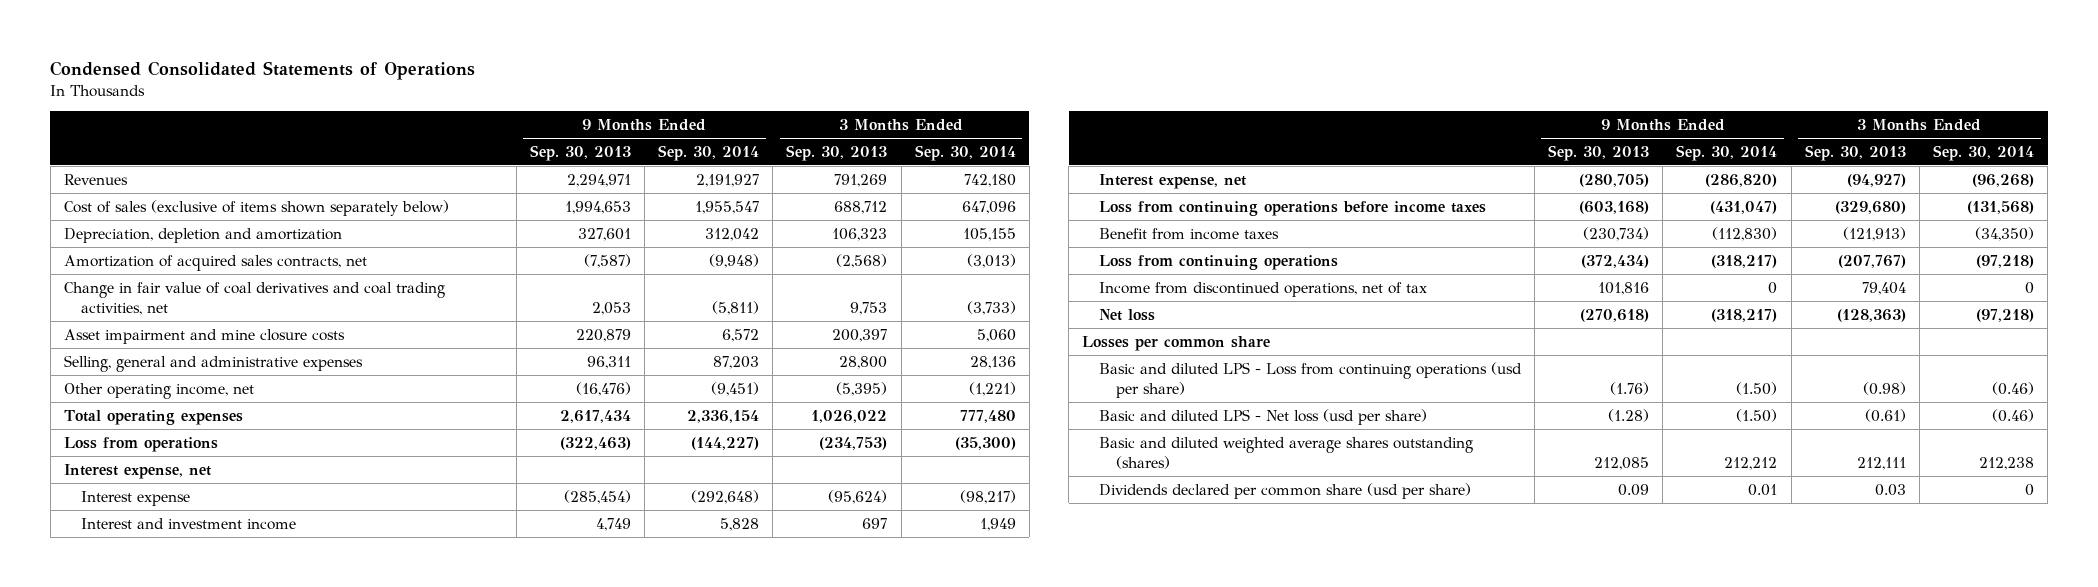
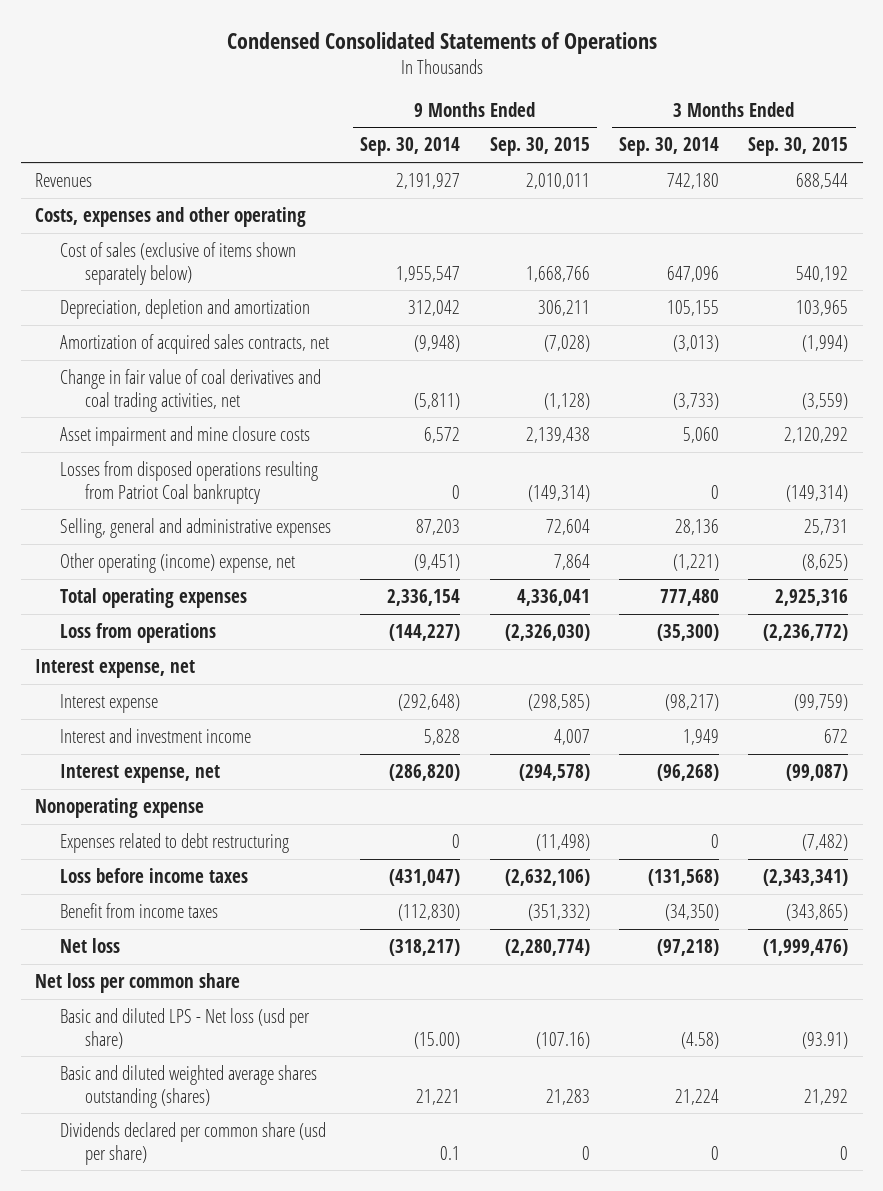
- | 9 Months Ended Sep. 30, 2013 | 9 Months Ended Sep. 30, 2014 | 3 Months Ended Sep. 30, 2013 | 3 Months Ended Sep. 30, 2014
+ | 9 Months Ended Sep. 30, 2014 | 9 Months Ended Sep. 30, 2015 | 3 Months Ended Sep. 30, 2014 | 3 Months Ended Sep. 30, 2015
+ Costs, expenses and other operating
+ Losses from disposed operations resulting from Patriot Coal bankruptcy | 0 | (149,314) | 0 | (149,314)
- Other operating income, net | (16,476) | (9,451) | (5,395) | (1,221)
+ Other operating (income) expense, net | (9,451) | 7,864 | (1,221) | (8,625)
- Loss from continuing operations before income taxes | (603,168) | (431,047) | (329,680) | (131,568)
+ Nonoperating expense
+ Expenses related to debt restructuring | 0 | (11,498) | 0 | (7,482)
+ Loss before income taxes | (431,047) | (2,632,106) | (131,568) | (2,343,341)
- Loss from continuing operations | (372,434) | (318,217) | (207,767) | (97,218)
- Income from discontinued operations, net of tax | 101,816 | 0 | 79,404 | 0
- Losses per common share
- Basic and diluted LPS - Loss from continuing operations (usd per share) | (1.76) | (1.50) | (0.98) | (0.46)
- Basic and diluted LPS - Net loss (usd per share) | (1.28) | (1.50) | (0.61) | (0.46)
- Basic and diluted weighted average shares outstanding (shares) | 212,085 | 212,212 | 212,111 | 212,238
- Dividends declared per common share (usd per share) | 0.09 | 0.01 | 0.03 | 0
+ Net loss per common share
+ Basic and diluted LPS - Net loss (usd per share) | (15.00) | (107.16) | (4.58) | (93.91)
+ Basic and diluted weighted average shares outstanding (shares) | 21,221 | 21,283 | 21,224 | 21,292
+ Dividends declared per common share (usd per share) | 0.1 | 0 | 0 | 0

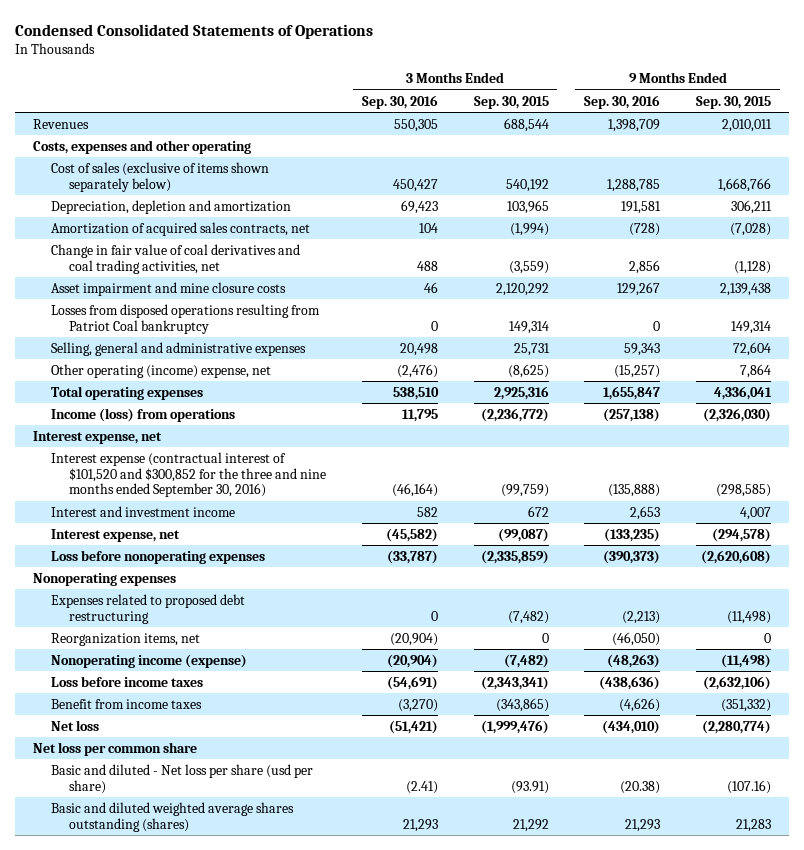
- | 9 Months Ended Sep. 30, 2014 | 9 Months Ended Sep. 30, 2015 | 3 Months Ended Sep. 30, 2014 | 3 Months Ended Sep. 30, 2015
+ | 3 Months Ended Sep. 30, 2016 | 3 Months Ended Sep. 30, 2015 | 9 Months Ended Sep. 30, 2016 | 9 Months Ended Sep. 30, 2015
- Losses from disposed operations resulting from Patriot Coal bankruptcy | 0 | (149,314) | 0 | (149,314)
+ Losses from disposed operations resulting from Patriot Coal bankruptcy | 0 | 149,314 | 0 | 149,314
- Loss from operations | (144,227) | (2,326,030) | (35,300) | (2,236,772)
+ Income (loss) from operations | 11,795 | (2,236,772) | (257,138) | (2,326,030)
- Interest expense | (292,648) | (298,585) | (98,217) | (99,759)
+ Interest expense (contractual interest of $101,520 and $300,852 for the three and nine months ended September 30, 2016) | (46,164) | (99,759) | (135,888) | (298,585)
- Nonoperating expense
- Expenses related to debt restructuring | 0 | (11,498) | 0 | (7,482)
+ Loss before nonoperating expenses | (33,787) | (2,335,859) | (390,373) | (2,620,608)
+ Nonoperating expenses
+ Expenses related to proposed debt restructuring | 0 | (7,482) | (2,213) | (11,498)
+ Reorganization items, net | (20,904) | 0 | (46,050) | 0
+ Nonoperating income (expense) | (20,904) | (7,482) | (48,263) | (11,498)
- Basic and diluted LPS - Net loss (usd per share) | (15.00) | (107.16) | (4.58) | (93.91)
+ Basic and diluted - Net loss per share (usd per share) | (2.41) | (93.91) | (20.38) | (107.16)
- Dividends declared per common share (usd per share) | 0.1 | 0 | 0 | 0

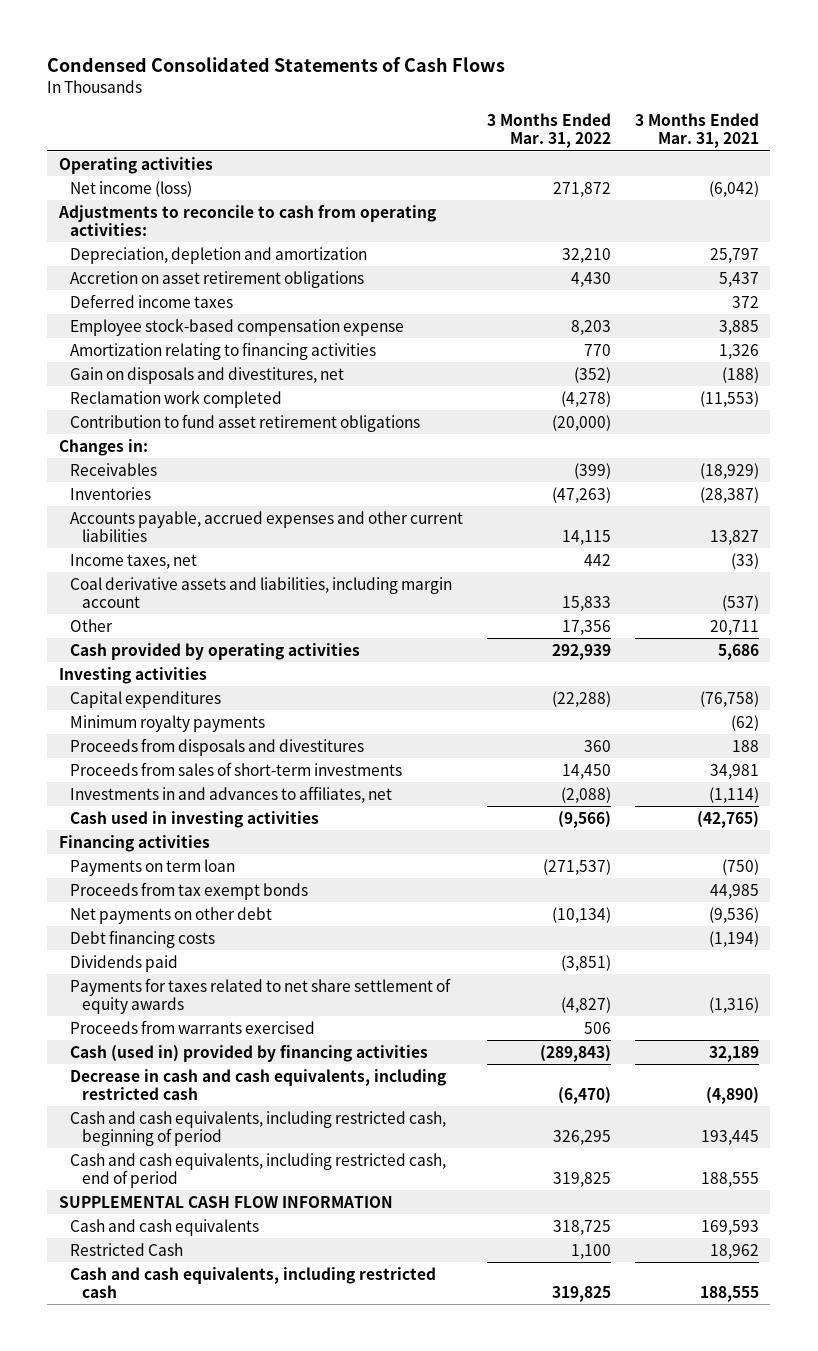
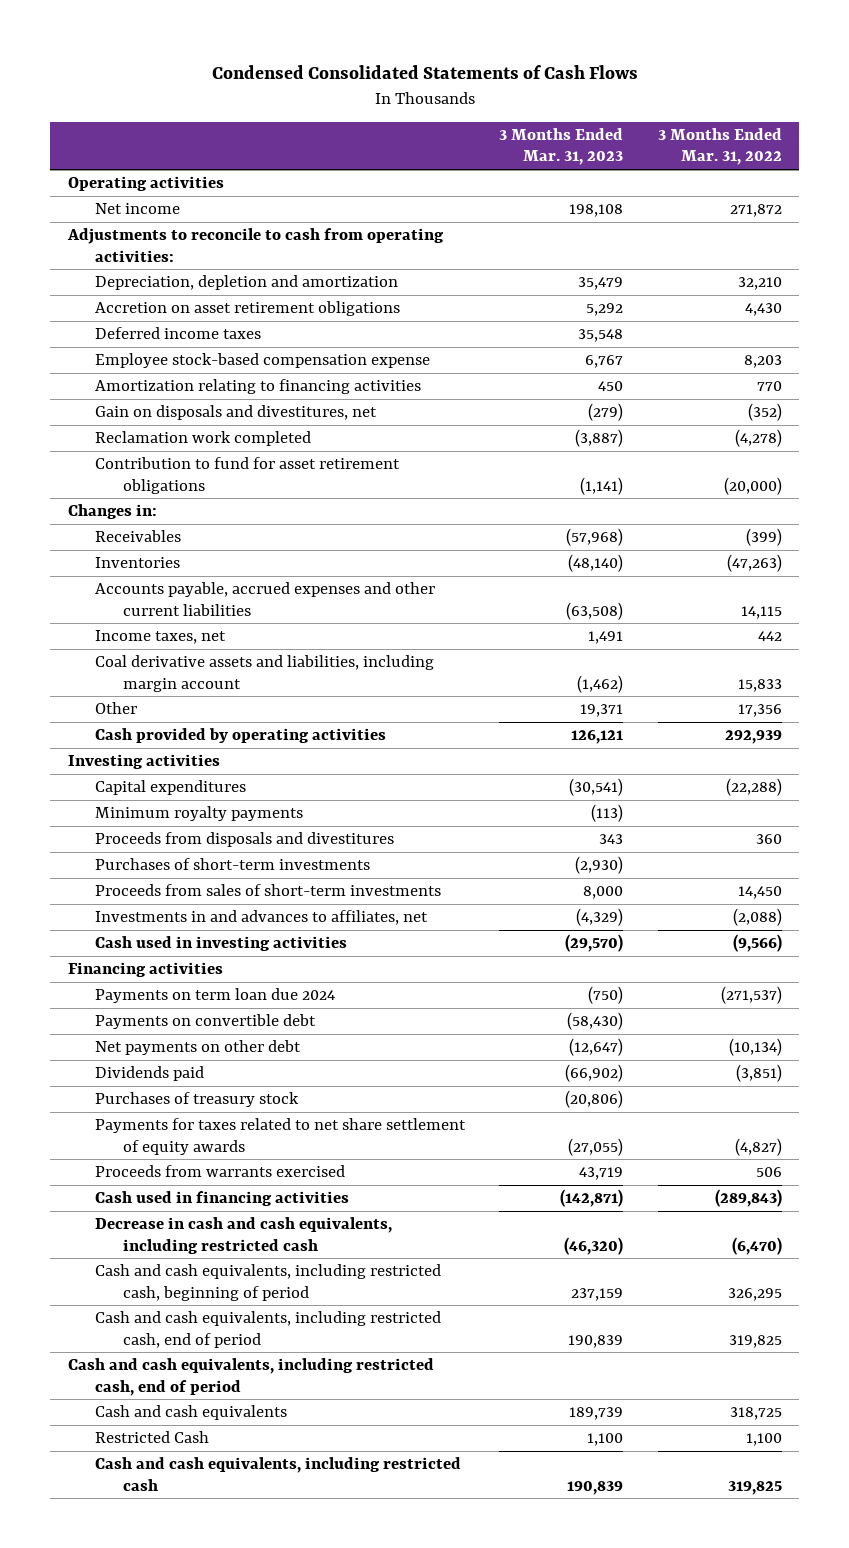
- | 3 Months Ended Mar. 31, 2022 | 3 Months Ended Mar. 31, 2021
+ | 3 Months Ended Mar. 31, 2023 | 3 Months Ended Mar. 31, 2022
- Net income (loss) | 271,872 | (6,042)
+ Net income | 198,108 | 271,872
- Contribution to fund asset retirement obligations | (20,000) |
+ Contribution to fund for asset retirement obligations | (1,141) | (20,000)
+ Purchases of short-term investments | (2,930) |
- Payments on term loan | (271,537) | (750)
- Proceeds from tax exempt bonds | | 44,985
+ Payments on term loan due 2024 | (750) | (271,537)
+ Payments on convertible debt | (58,430) |
- Debt financing costs | | (1,194)
+ Purchases of treasury stock | (20,806) |
- Cash (used in) provided by financing activities | (289,843) | 32,189
+ Cash used in financing activities | (142,871) | (289,843)
- SUPPLEMENTAL CASH FLOW INFORMATION
+ Cash and cash equivalents, including restricted cash, end of period

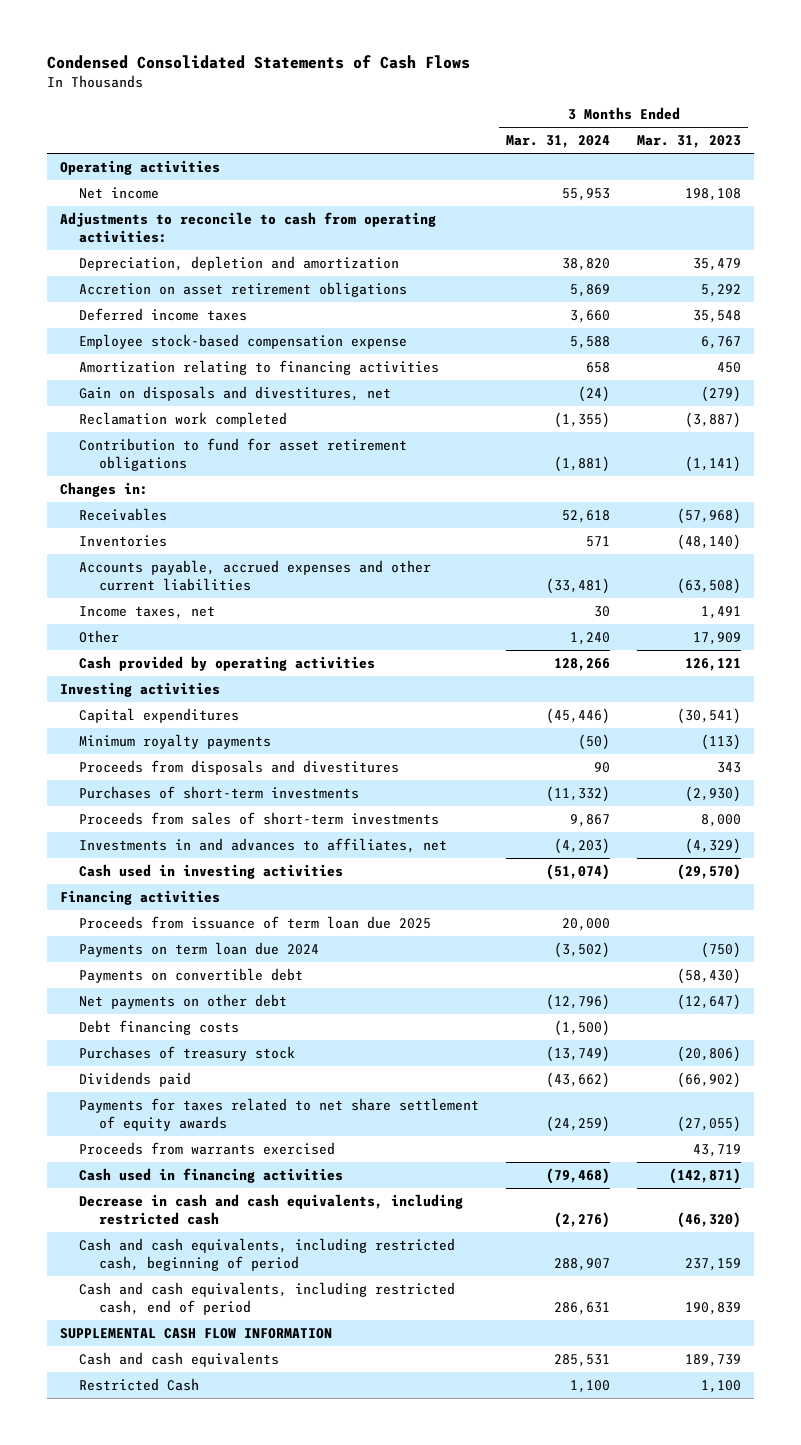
- | 3 Months Ended Mar. 31, 2023 | 3 Months Ended Mar. 31, 2022
+ | 3 Months Ended Mar. 31, 2024 | 3 Months Ended Mar. 31, 2023
- Coal derivative assets and liabilities, including margin account | (1,462) | 15,833
- Other | 19,371 | 17,356
+ Other | 1,240 | 17,909
+ Proceeds from issuance of term loan due 2025 | 20,000 |
+ Debt financing costs | (1,500) |
moved down: Dividends paid | (43,662) | (66,902)
- Cash and cash equivalents, including restricted cash, end of period
+ SUPPLEMENTAL CASH FLOW INFORMATION
- Cash and cash equivalents, including restricted cash | 190,839 | 319,825

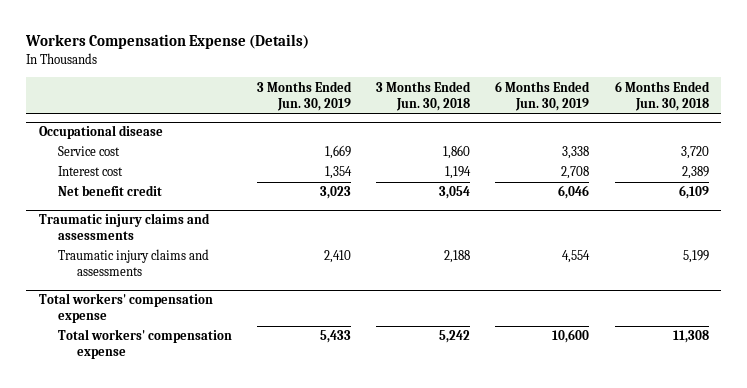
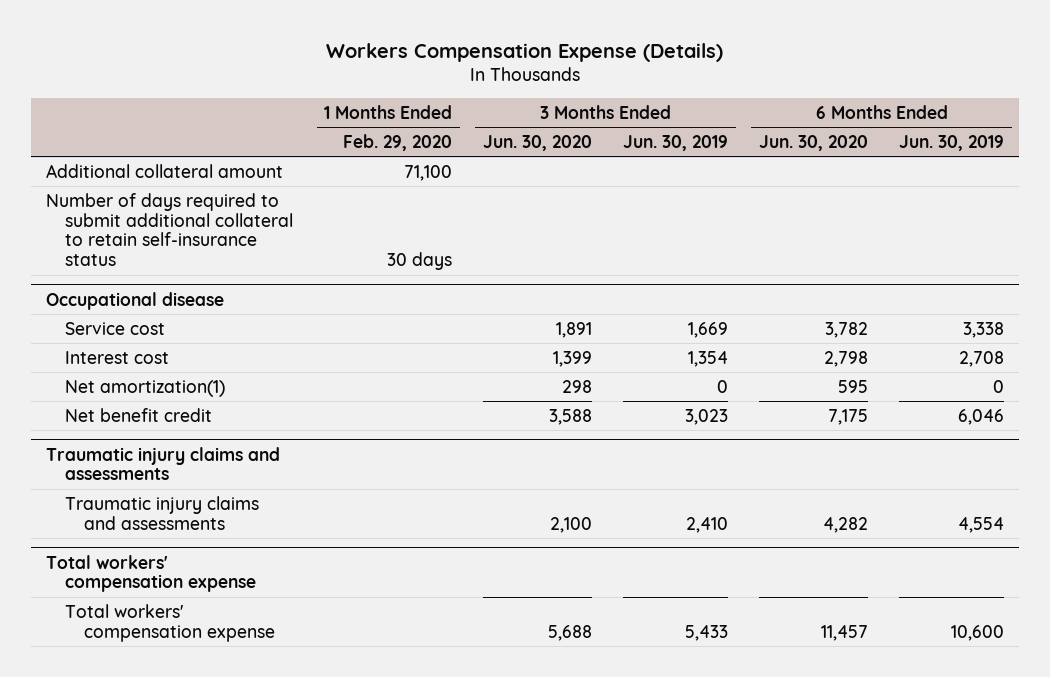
- | 3 Months Ended Jun. 30, 2019 | 3 Months Ended Jun. 30, 2018 | 6 Months Ended Jun. 30, 2019 | 6 Months Ended Jun. 30, 2018
+ | 1 Months Ended Feb. 29, 2020 | 3 Months Ended Jun. 30, 2020 | 3 Months Ended Jun. 30, 2019 | 6 Months Ended Jun. 30, 2020 | 6 Months Ended Jun. 30, 2019
+ Additional collateral amount | 71,100 | | | |
+ Number of days required to submit additional collateral to retain self-insurance status | 30 days | | | |
@ Occupational disease
+ Net amortization(1) | | 298 | 0 | 595 | 0

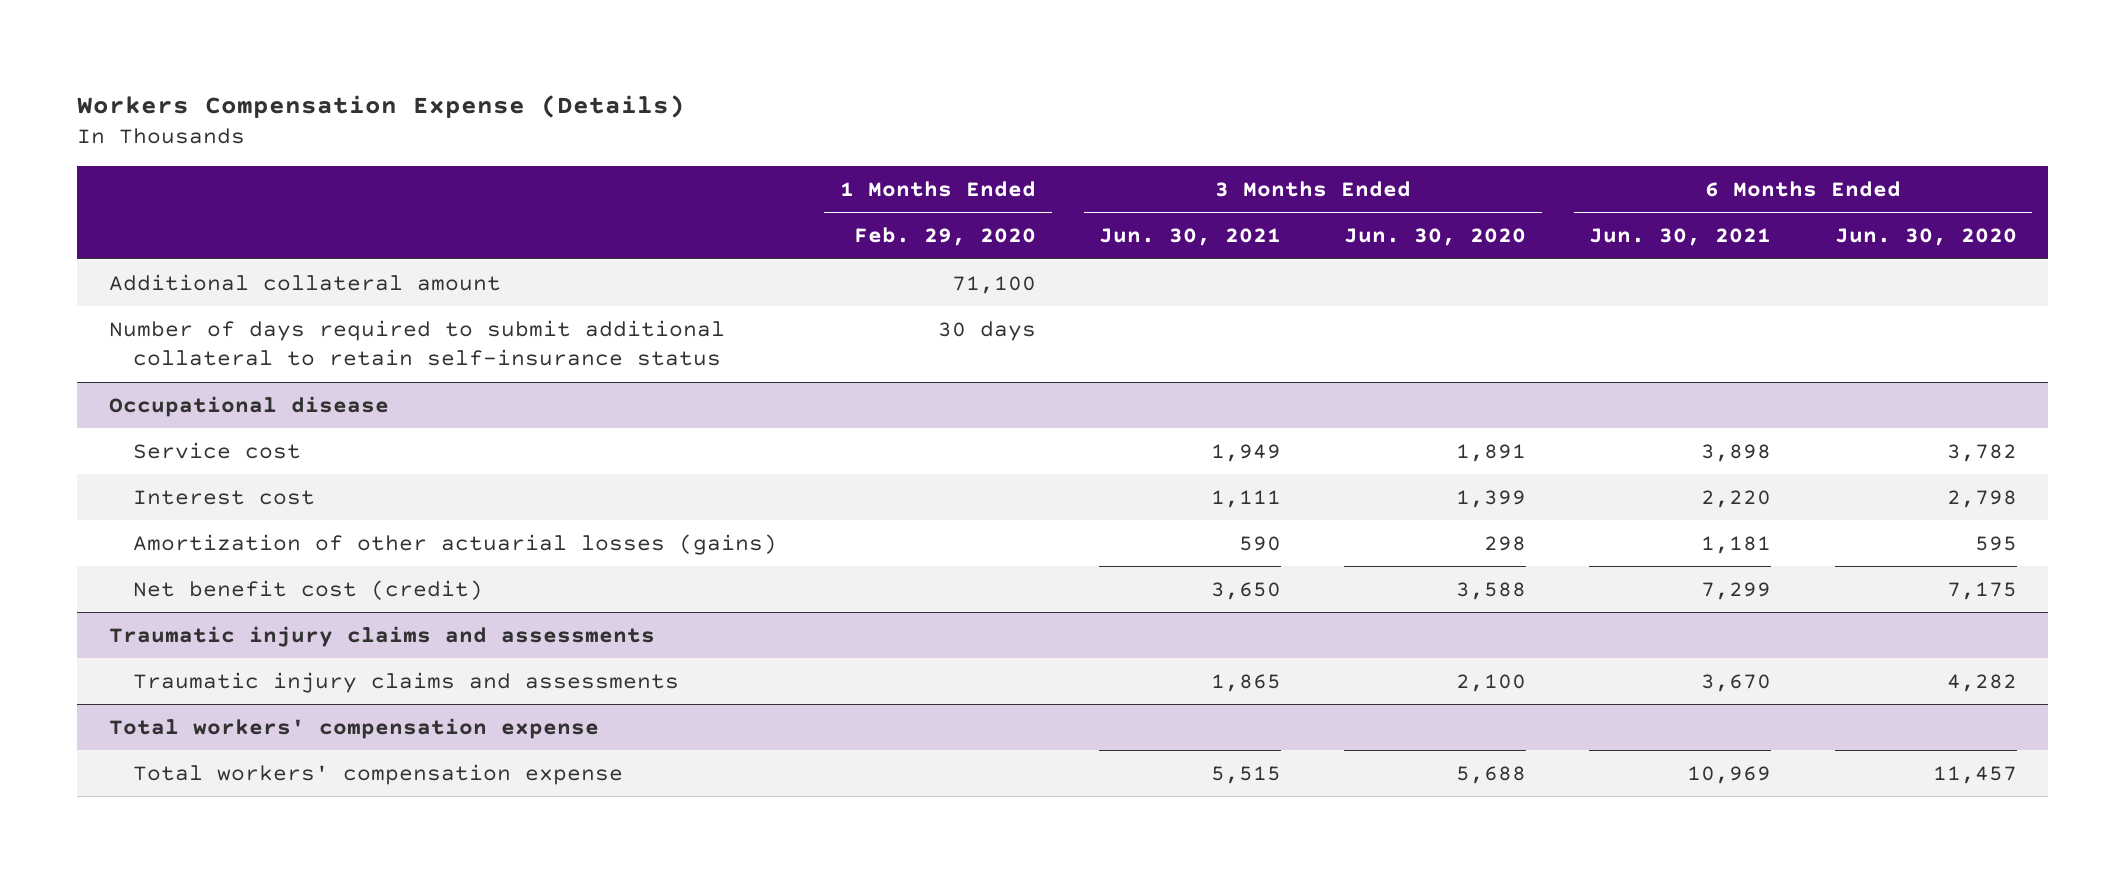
- | 1 Months Ended Feb. 29, 2020 | 3 Months Ended Jun. 30, 2020 | 3 Months Ended Jun. 30, 2019 | 6 Months Ended Jun. 30, 2020 | 6 Months Ended Jun. 30, 2019
+ | 1 Months Ended Feb. 29, 2020 | 3 Months Ended Jun. 30, 2021 | 3 Months Ended Jun. 30, 2020 | 6 Months Ended Jun. 30, 2021 | 6 Months Ended Jun. 30, 2020
@ Occupational disease
- Net amortization(1) | | 298 | 0 | 595 | 0
- Net benefit credit | | 3,588 | 3,023 | 7,175 | 6,046
+ Amortization of other actuarial losses (gains) | | 590 | 298 | 1,181 | 595
+ Net benefit cost (credit) | | 3,650 | 3,588 | 7,299 | 7,175

